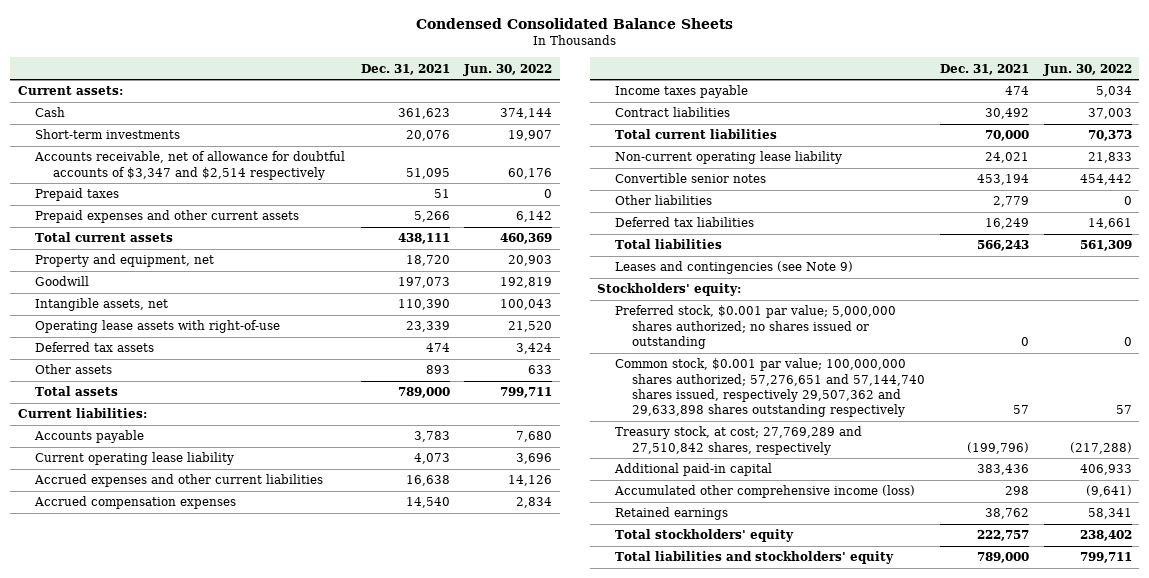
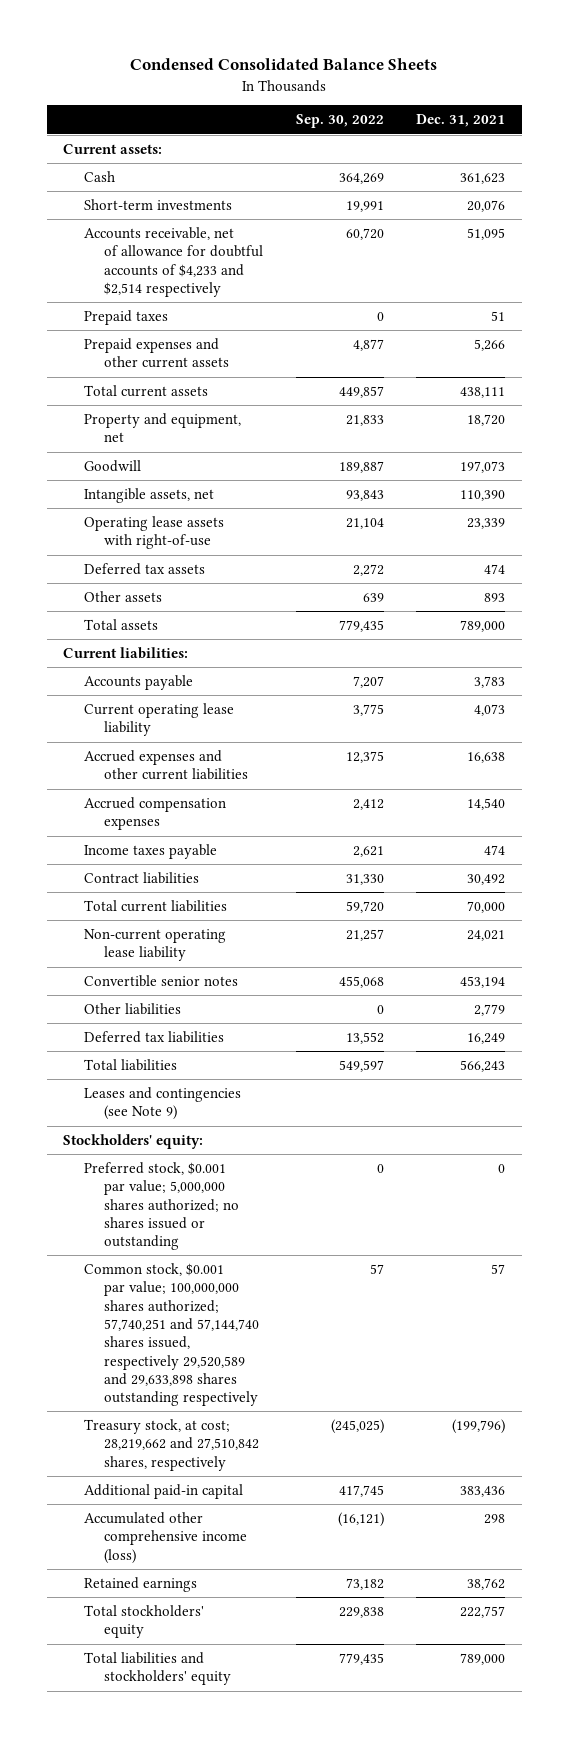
- | Dec. 31, 2021 | Jun. 30, 2022
+ | Sep. 30, 2022 | Dec. 31, 2021
- Accounts receivable, net of allowance for doubtful accounts of $3,347 and $2,514 respectively | 51,095 | 60,176
+ Accounts receivable, net of allowance for doubtful accounts of $4,233 and $2,514 respectively | 60,720 | 51,095
- Common stock, $0.001 par value; 100,000,000 shares authorized; 57,276,651 and 57,144,740 shares issued, respectively 29,507,362 and 29,633,898 shares outstanding respectively | 57 | 57
- Treasury stock, at cost; 27,769,289 and 27,510,842 shares, respectively | (199,796) | (217,288)
+ Common stock, $0.001 par value; 100,000,000 shares authorized; 57,740,251 and 57,144,740 shares issued, respectively 29,520,589 and 29,633,898 shares outstanding respectively | 57 | 57
+ Treasury stock, at cost; 28,219,662 and 27,510,842 shares, respectively | (245,025) | (199,796)

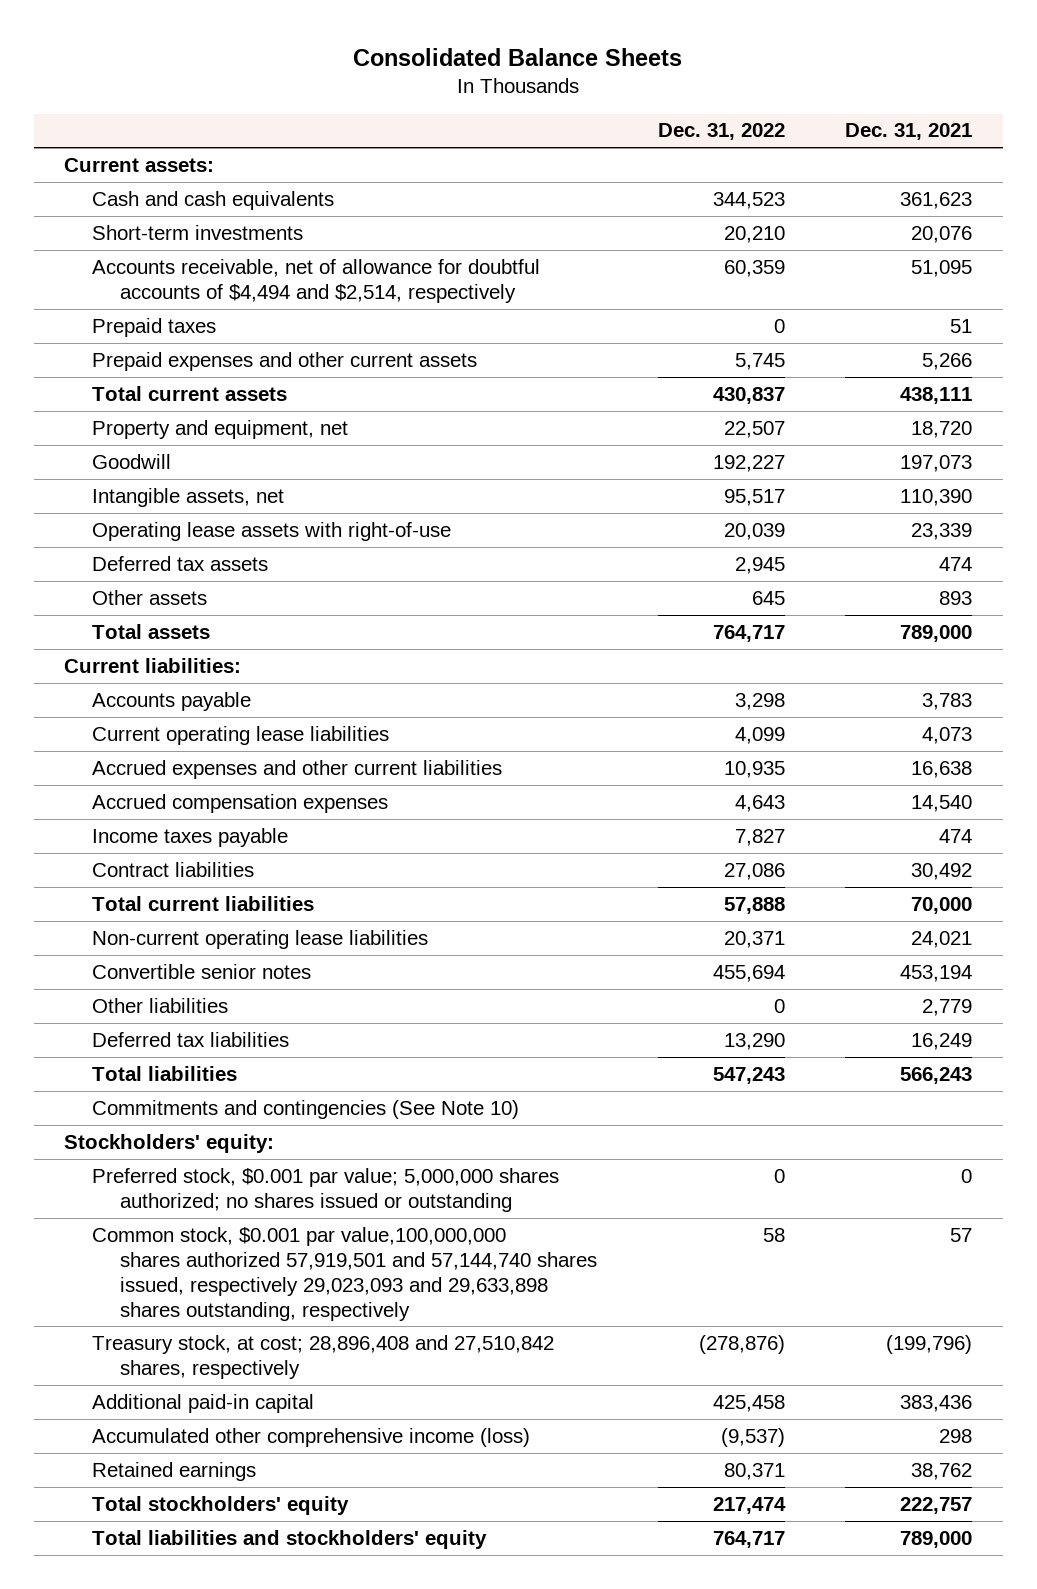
- Condensed Consolidated Balance Sheets
+ Consolidated Balance Sheets
- | Sep. 30, 2022 | Dec. 31, 2021
+ | Dec. 31, 2022 | Dec. 31, 2021
- Cash | 364,269 | 361,623
+ Cash and cash equivalents | 344,523 | 361,623
- Accounts receivable, net of allowance for doubtful accounts of $4,233 and $2,514 respectively | 60,720 | 51,095
+ Accounts receivable, net of allowance for doubtful accounts of $4,494 and $2,514, respectively | 60,359 | 51,095
- Current operating lease liability | 3,775 | 4,073
+ Current operating lease liabilities | 4,099 | 4,073
- Non-current operating lease liability | 21,257 | 24,021
+ Non-current operating lease liabilities | 20,371 | 24,021
- Leases and contingencies (see Note 9)
+ Commitments and contingencies (See Note 10)
- Common stock, $0.001 par value; 100,000,000 shares authorized; 57,740,251 and 57,144,740 shares issued, respectively 29,520,589 and 29,633,898 shares outstanding respectively | 57 | 57
- Treasury stock, at cost; 28,219,662 and 27,510,842 shares, respectively | (245,025) | (199,796)
+ Common stock, $0.001 par value,100,000,000 shares authorized 57,919,501 and 57,144,740 shares issued, respectively 29,023,093 and 29,633,898 shares outstanding, respectively | 58 | 57
+ Treasury stock, at cost; 28,896,408 and 27,510,842 shares, respectively | (278,876) | (199,796)

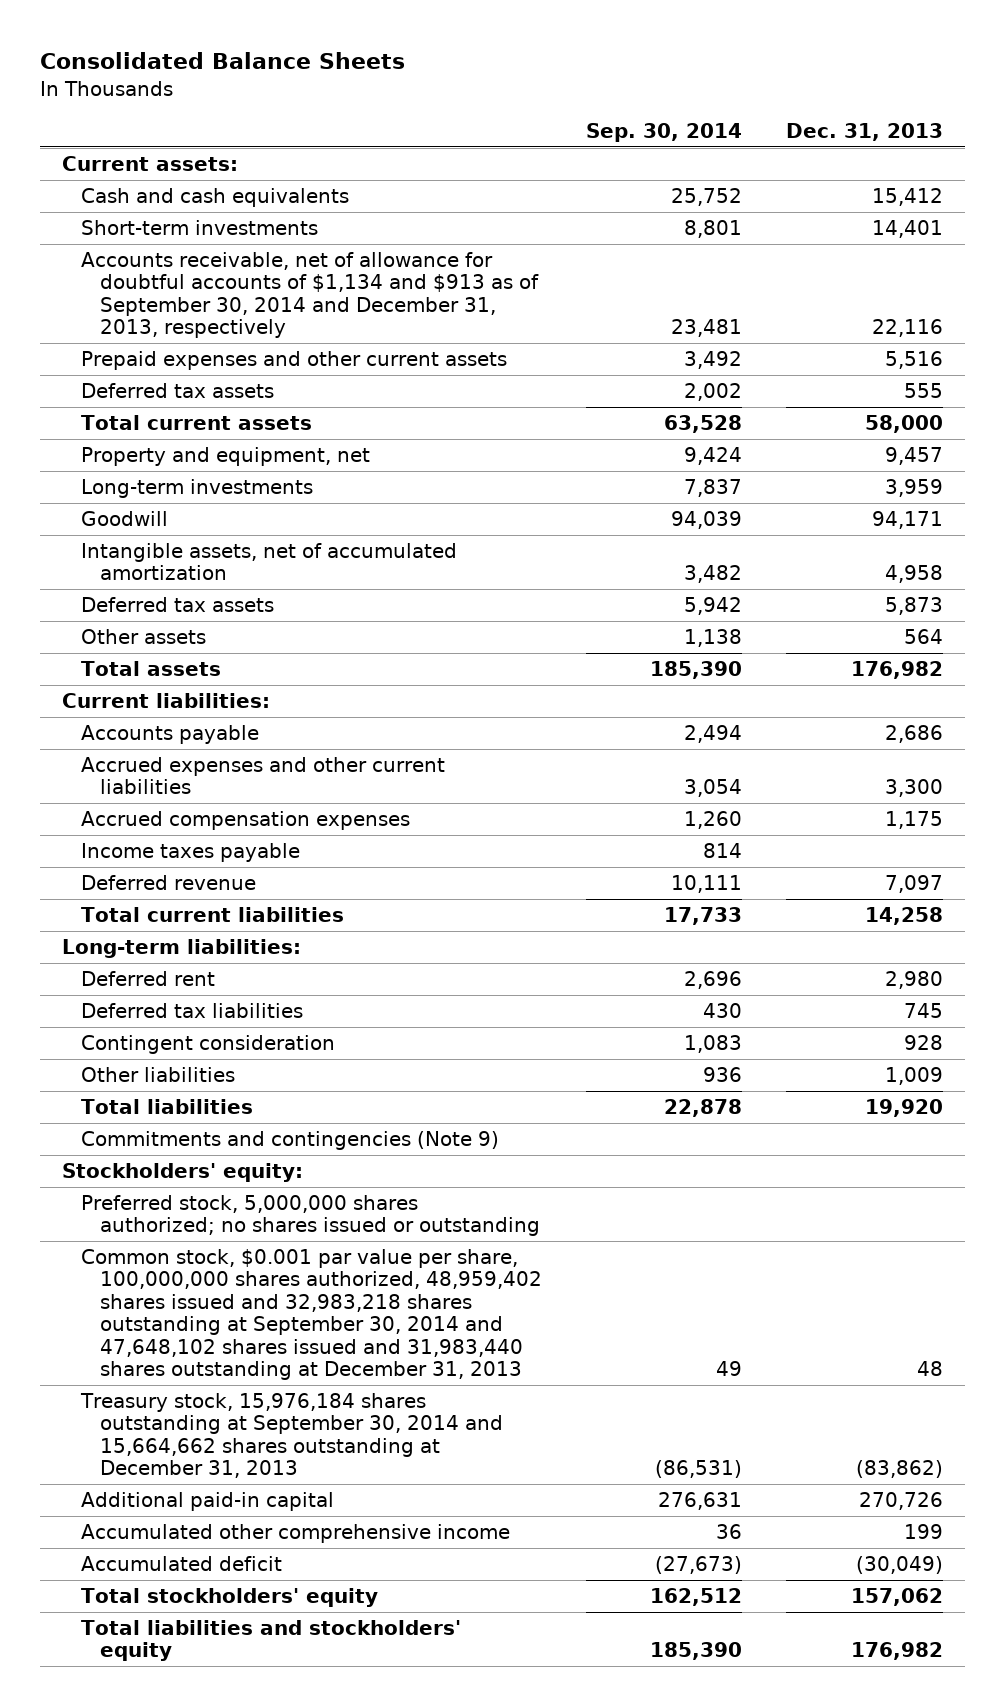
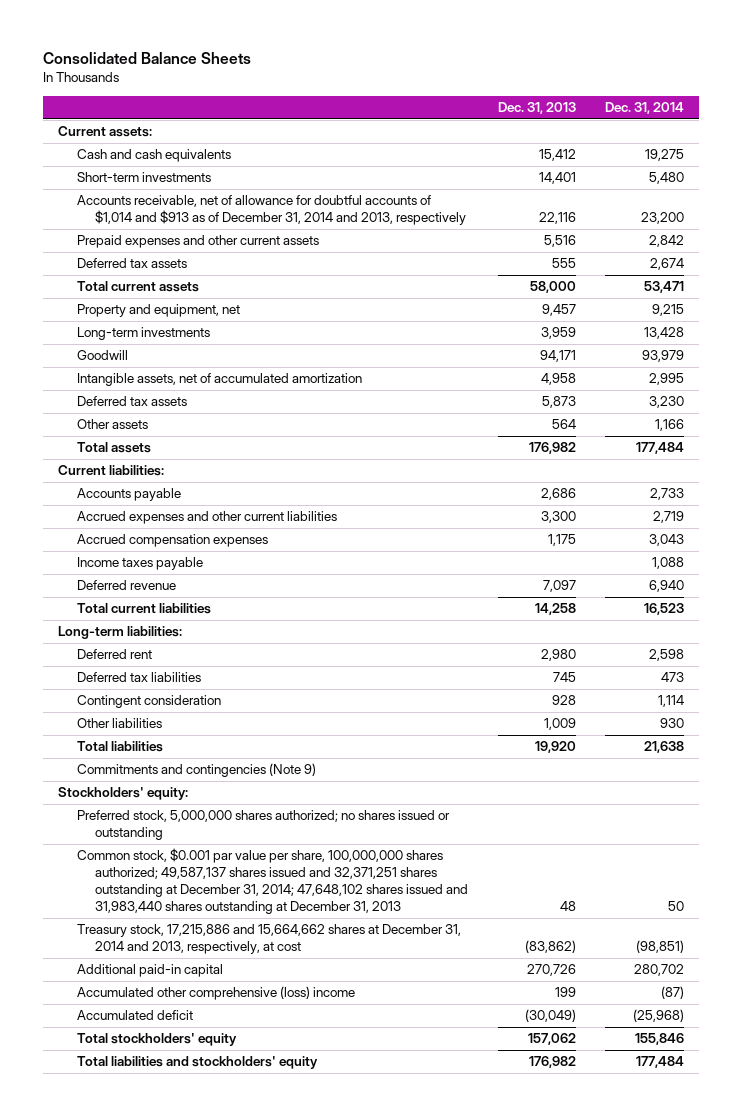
- | Sep. 30, 2014 | Dec. 31, 2013
+ | Dec. 31, 2013 | Dec. 31, 2014
- Accounts receivable, net of allowance for doubtful accounts of $1,134 and $913 as of September 30, 2014 and December 31, 2013, respectively | 23,481 | 22,116
+ Accounts receivable, net of allowance for doubtful accounts of $1,014 and $913 as of December 31, 2014 and 2013, respectively | 22,116 | 23,200
- Common stock, $0.001 par value per share, 100,000,000 shares authorized, 48,959,402 shares issued and 32,983,218 shares outstanding at September 30, 2014 and 47,648,102 shares issued and 31,983,440 shares outstanding at December 31, 2013 | 49 | 48
- Treasury stock, 15,976,184 shares outstanding at September 30, 2014 and 15,664,662 shares outstanding at December 31, 2013 | (86,531) | (83,862)
+ Common stock, $0.001 par value per share, 100,000,000 shares authorized; 49,587,137 shares issued and 32,371,251 shares outstanding at December 31, 2014; 47,648,102 shares issued and 31,983,440 shares outstanding at December 31, 2013 | 48 | 50
+ Treasury stock, 17,215,886 and 15,664,662 shares at December 31, 2014 and 2013, respectively, at cost | (83,862) | (98,851)
- Accumulated other comprehensive income | 36 | 199
+ Accumulated other comprehensive (loss) income | 199 | (87)

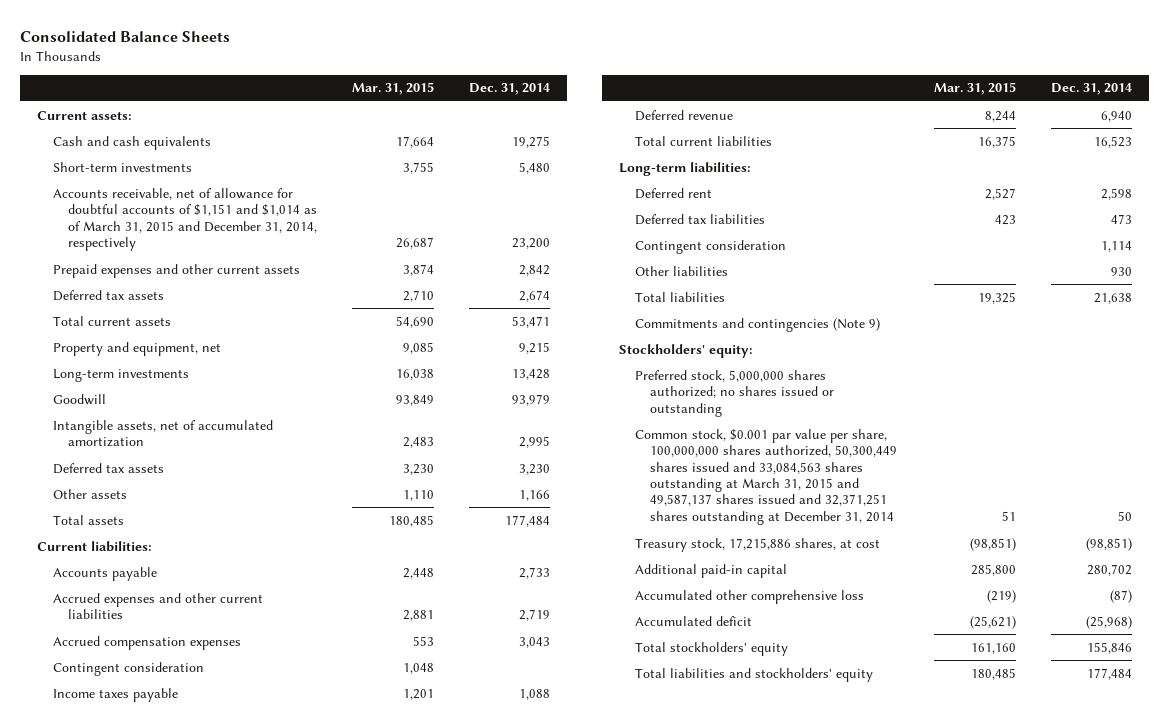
- | Dec. 31, 2013 | Dec. 31, 2014
+ | Mar. 31, 2015 | Dec. 31, 2014
- Accounts receivable, net of allowance for doubtful accounts of $1,014 and $913 as of December 31, 2014 and 2013, respectively | 22,116 | 23,200
+ Accounts receivable, net of allowance for doubtful accounts of $1,151 and $1,014 as of March 31, 2015 and December 31, 2014, respectively | 26,687 | 23,200
+ Contingent consideration | 1,048 |
- Common stock, $0.001 par value per share, 100,000,000 shares authorized; 49,587,137 shares issued and 32,371,251 shares outstanding at December 31, 2014; 47,648,102 shares issued and 31,983,440 shares outstanding at December 31, 2013 | 48 | 50
- Treasury stock, 17,215,886 and 15,664,662 shares at December 31, 2014 and 2013, respectively, at cost | (83,862) | (98,851)
+ Common stock, $0.001 par value per share, 100,000,000 shares authorized, 50,300,449 shares issued and 33,084,563 shares outstanding at March 31, 2015 and 49,587,137 shares issued and 32,371,251 shares outstanding at December 31, 2014 | 51 | 50
+ Treasury stock, 17,215,886 shares, at cost | (98,851) | (98,851)
- Accumulated other comprehensive (loss) income | 199 | (87)
+ Accumulated other comprehensive loss | (219) | (87)

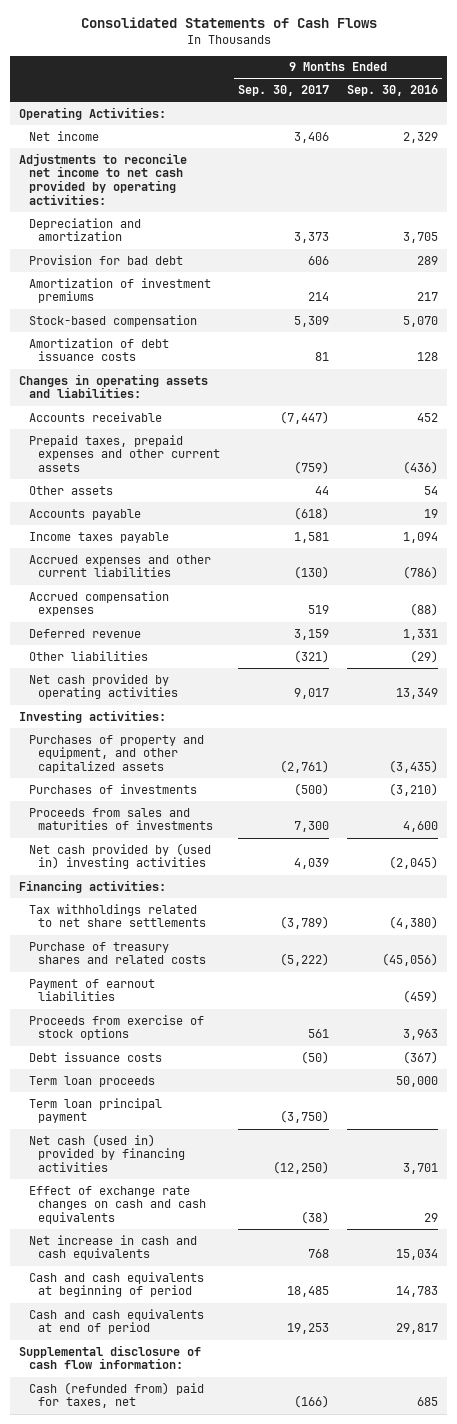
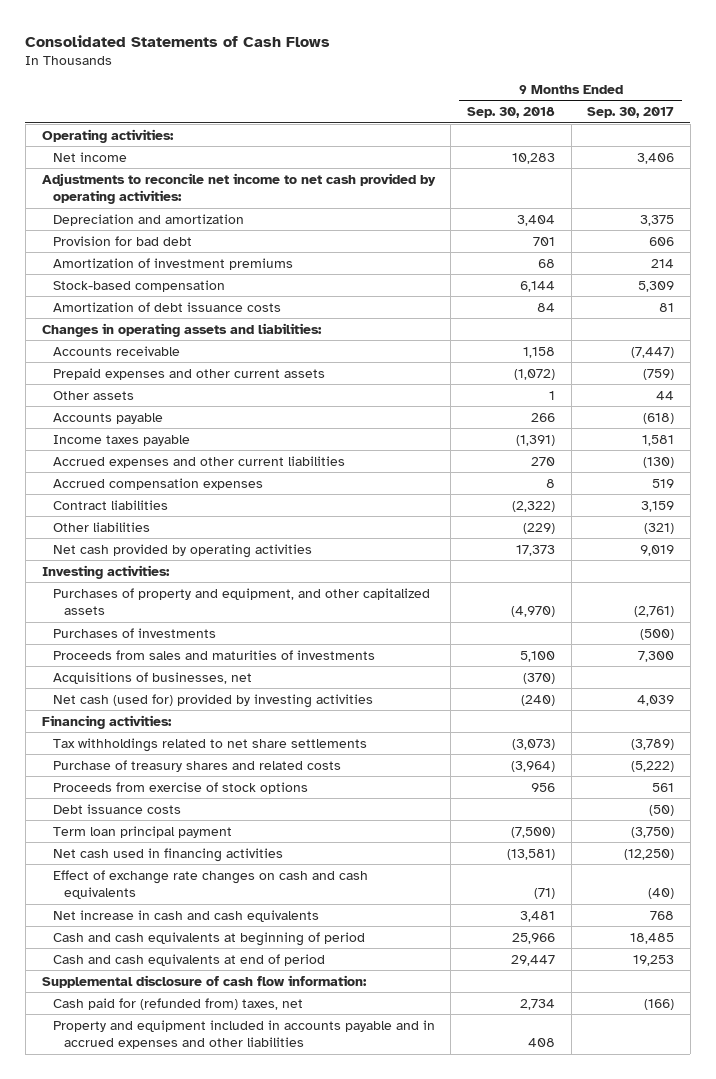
- | 9 Months Ended Sep. 30, 2017 | 9 Months Ended Sep. 30, 2016
+ | 9 Months Ended Sep. 30, 2018 | 9 Months Ended Sep. 30, 2017
- Operating Activities:
+ Operating activities:
- Depreciation and amortization | 3,373 | 3,705
+ Depreciation and amortization | 3,404 | 3,375
- Prepaid taxes, prepaid expenses and other current assets | (759) | (436)
+ Prepaid expenses and other current assets | (1,072) | (759)
- Deferred revenue | 3,159 | 1,331
+ Contract liabilities | (2,322) | 3,159
- Net cash provided by operating activities | 9,017 | 13,349
+ Net cash provided by operating activities | 17,373 | 9,019
- Net cash provided by (used in) investing activities | 4,039 | (2,045)
+ Acquisitions of businesses, net | (370) |
+ Net cash (used for) provided by investing activities | (240) | 4,039
- Payment of earnout liabilities | | (459)
- Term loan proceeds | | 50,000
- Net cash (used in) provided by financing activities | (12,250) | 3,701
- Effect of exchange rate changes on cash and cash equivalents | (38) | 29
+ Net cash used in financing activities | (13,581) | (12,250)
+ Effect of exchange rate changes on cash and cash equivalents | (71) | (40)
- Cash (refunded from) paid for taxes, net | (166) | 685
+ Cash paid for (refunded from) taxes, net | 2,734 | (166)
+ Property and equipment included in accounts payable and in accrued expenses and other liabilities | 408 |

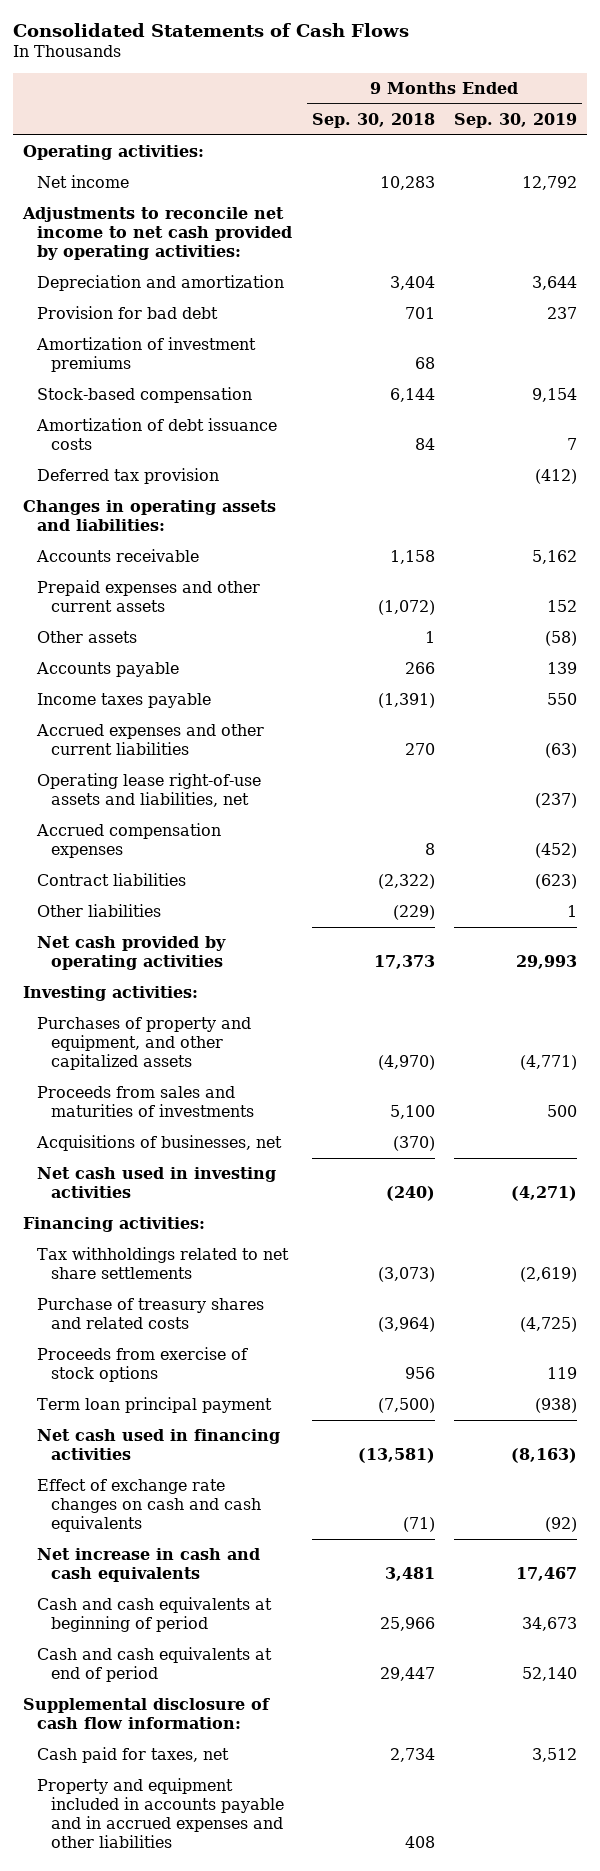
- | 9 Months Ended Sep. 30, 2018 | 9 Months Ended Sep. 30, 2017
+ | 9 Months Ended Sep. 30, 2018 | 9 Months Ended Sep. 30, 2019
+ Deferred tax provision | | (412)
+ Operating lease right-of-use assets and liabilities, net | | (237)
- Purchases of investments | | (500)
- Net cash (used for) provided by investing activities | (240) | 4,039
+ Net cash used in investing activities | (240) | (4,271)
- Debt issuance costs | | (50)
- Cash paid for (refunded from) taxes, net | 2,734 | (166)
+ Cash paid for taxes, net | 2,734 | 3,512

